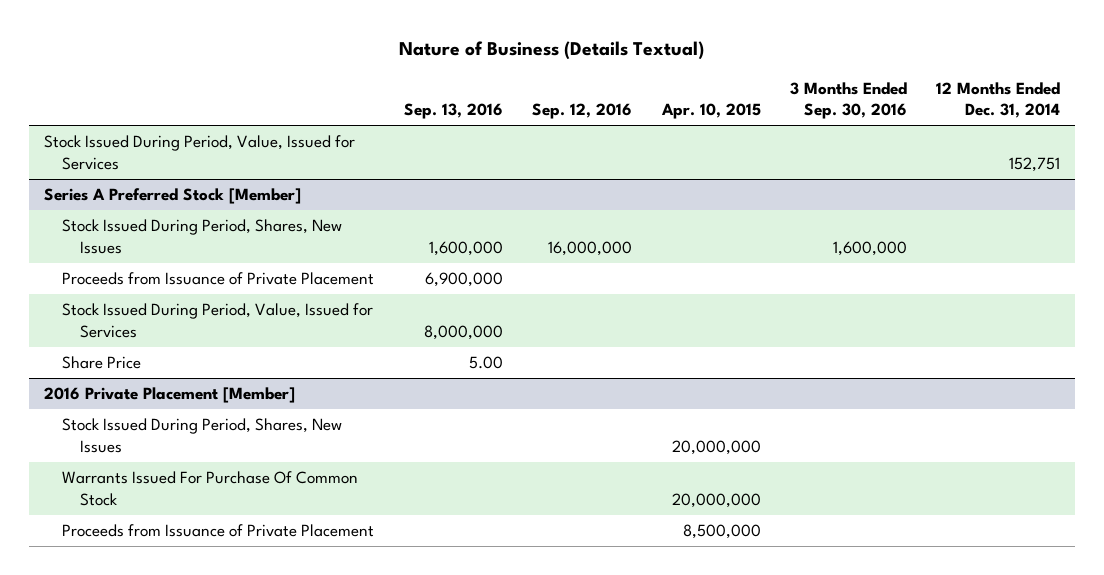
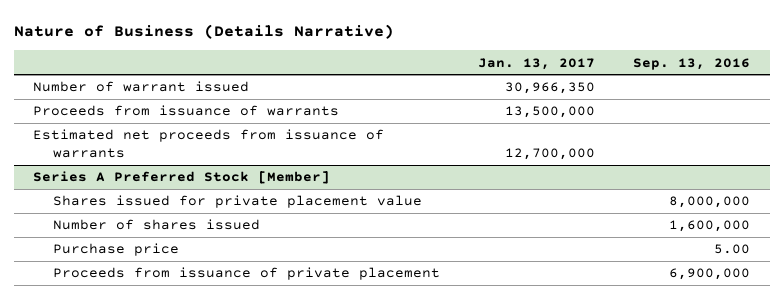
- Nature of Business (Details Textual)
+ Nature of Business (Details Narrative)
- | Sep. 13, 2016 | Sep. 12, 2016 | Apr. 10, 2015 | 3 Months Ended Sep. 30, 2016 | 12 Months Ended Dec. 31, 2014
+ | Jan. 13, 2017 | Sep. 13, 2016
- Stock Issued During Period, Value, Issued for Services | | | | | 152,751
+ Number of warrant issued | 30,966,350 |
+ Proceeds from issuance of warrants | 13,500,000 |
+ Estimated net proceeds from issuance of warrants | 12,700,000 |
@ Series A Preferred Stock [Member]
- Stock Issued During Period, Shares, New Issues | 1,600,000 | 16,000,000 | | 1,600,000 |
- Proceeds from Issuance of Private Placement | 6,900,000 | | | |
- Stock Issued During Period, Value, Issued for Services | 8,000,000 | | | |
- Share Price | 5.00 | | | |
- 2016 Private Placement [Member]
- Stock Issued During Period, Shares, New Issues | | | 20,000,000 | |
- Warrants Issued For Purchase Of Common Stock | | | 20,000,000 | |
- Proceeds from Issuance of Private Placement | | | 8,500,000 | |
@ Series A Preferred Stock [Member]
+ Shares issued for private placement value | | 8,000,000
+ Number of shares issued | | 1,600,000
+ Purchase price | | 5.00
+ Proceeds from issuance of private placement | | 6,900,000

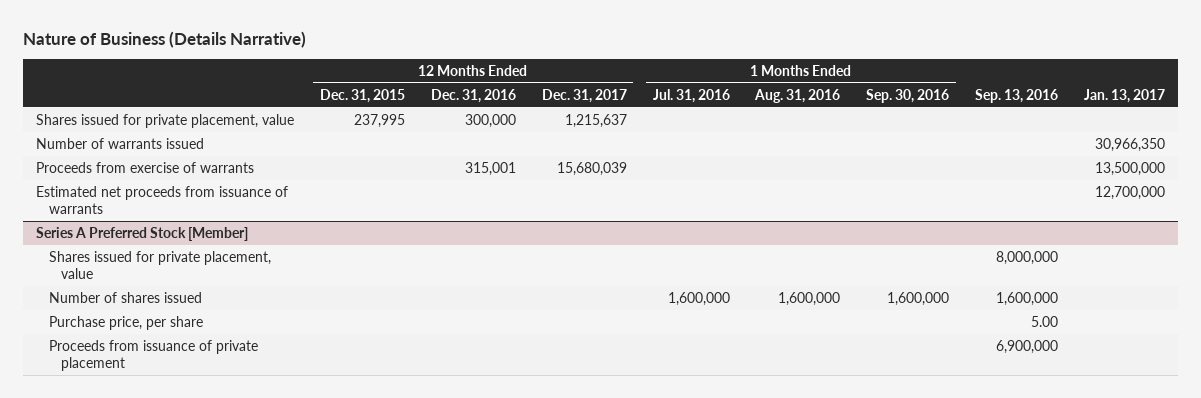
- | Jan. 13, 2017 | Sep. 13, 2016
+ | 12 Months Ended Dec. 31, 2015 | 12 Months Ended Dec. 31, 2016 | 12 Months Ended Dec. 31, 2017 | 1 Months Ended Jul. 31, 2016 | 1 Months Ended Aug. 31, 2016 | 1 Months Ended Sep. 30, 2016 | Sep. 13, 2016 | Jan. 13, 2017
- Number of warrant issued | 30,966,350 |
- Proceeds from issuance of warrants | 13,500,000 |
+ Shares issued for private placement, value | 237,995 | 300,000 | 1,215,637 | | | | |
+ Number of warrants issued | | | | | | | | 30,966,350
+ Proceeds from exercise of warrants | | 315,001 | 15,680,039 | | | | | 13,500,000
@ Series A Preferred Stock [Member]
- Shares issued for private placement value | | 8,000,000
+ Shares issued for private placement, value | | | | | | | 8,000,000 |
- Purchase price | | 5.00
+ Purchase price, per share | | | | | | | 5.00 |

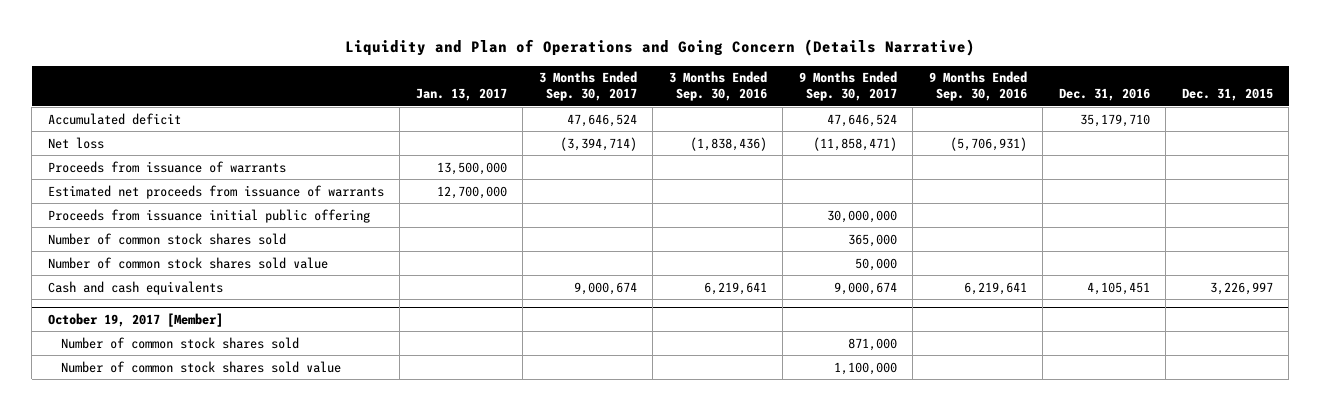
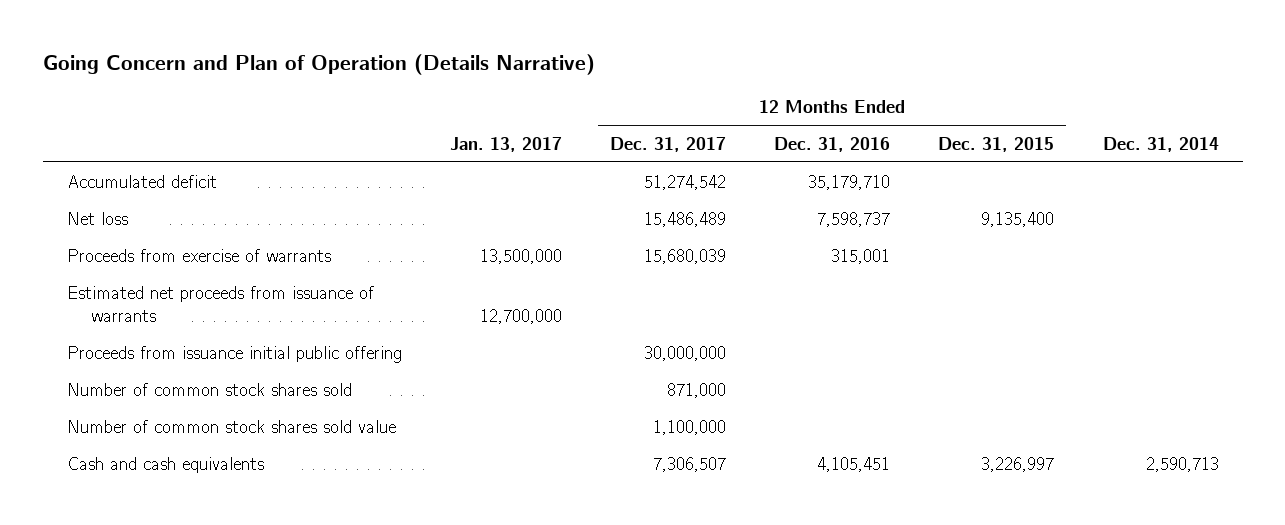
- Liquidity and Plan of Operations and Going Concern (Details Narrative)
+ Going Concern and Plan of Operation (Details Narrative)
- | Jan. 13, 2017 | 3 Months Ended Sep. 30, 2017 | 3 Months Ended Sep. 30, 2016 | 9 Months Ended Sep. 30, 2017 | 9 Months Ended Sep. 30, 2016 | Dec. 31, 2016 | Dec. 31, 2015
+ | Jan. 13, 2017 | 12 Months Ended Dec. 31, 2017 | 12 Months Ended Dec. 31, 2016 | 12 Months Ended Dec. 31, 2015 | Dec. 31, 2014
- Proceeds from issuance of warrants | 13,500,000 | | | | | |
+ Proceeds from exercise of warrants | 13,500,000 | 15,680,039 | 315,001 | |
- October 19, 2017 [Member]
- Number of common stock shares sold | | | | 871,000 | | |
- Number of common stock shares sold value | | | | 1,100,000 | | |

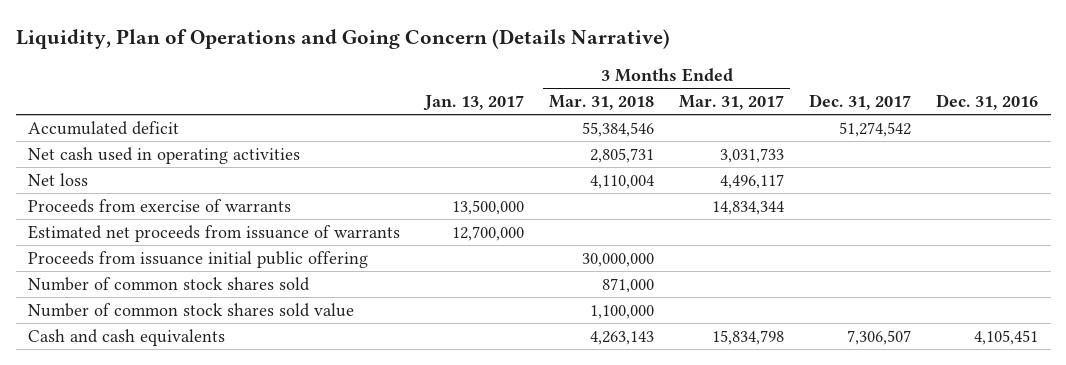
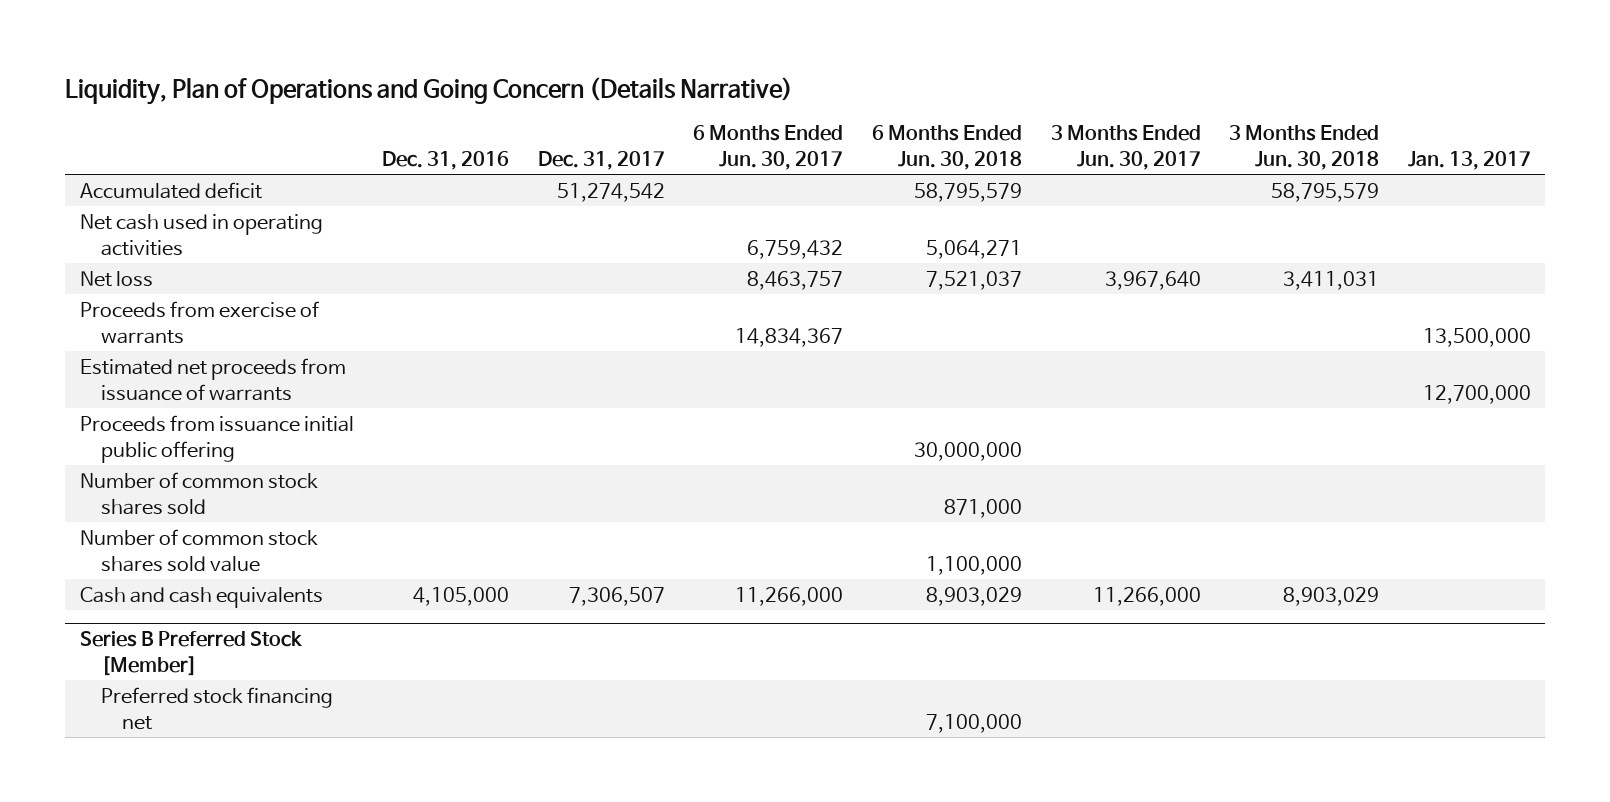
- | Jan. 13, 2017 | 3 Months Ended Mar. 31, 2018 | 3 Months Ended Mar. 31, 2017 | Dec. 31, 2017 | Dec. 31, 2016
+ | Dec. 31, 2016 | Dec. 31, 2017 | 6 Months Ended Jun. 30, 2017 | 6 Months Ended Jun. 30, 2018 | 3 Months Ended Jun. 30, 2017 | 3 Months Ended Jun. 30, 2018 | Jan. 13, 2017
- Cash and cash equivalents | | 4,263,143 | 15,834,798 | 7,306,507 | 4,105,451
+ Cash and cash equivalents | 4,105,000 | 7,306,507 | 11,266,000 | 8,903,029 | 11,266,000 | 8,903,029 |
+ Series B Preferred Stock [Member]
+ Preferred stock financing net | | | | 7,100,000 | | |

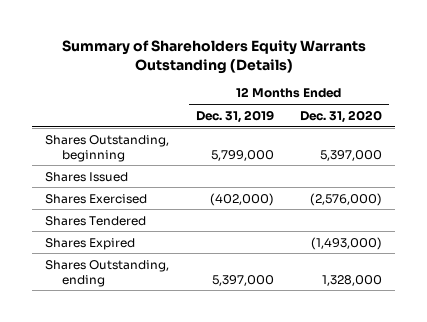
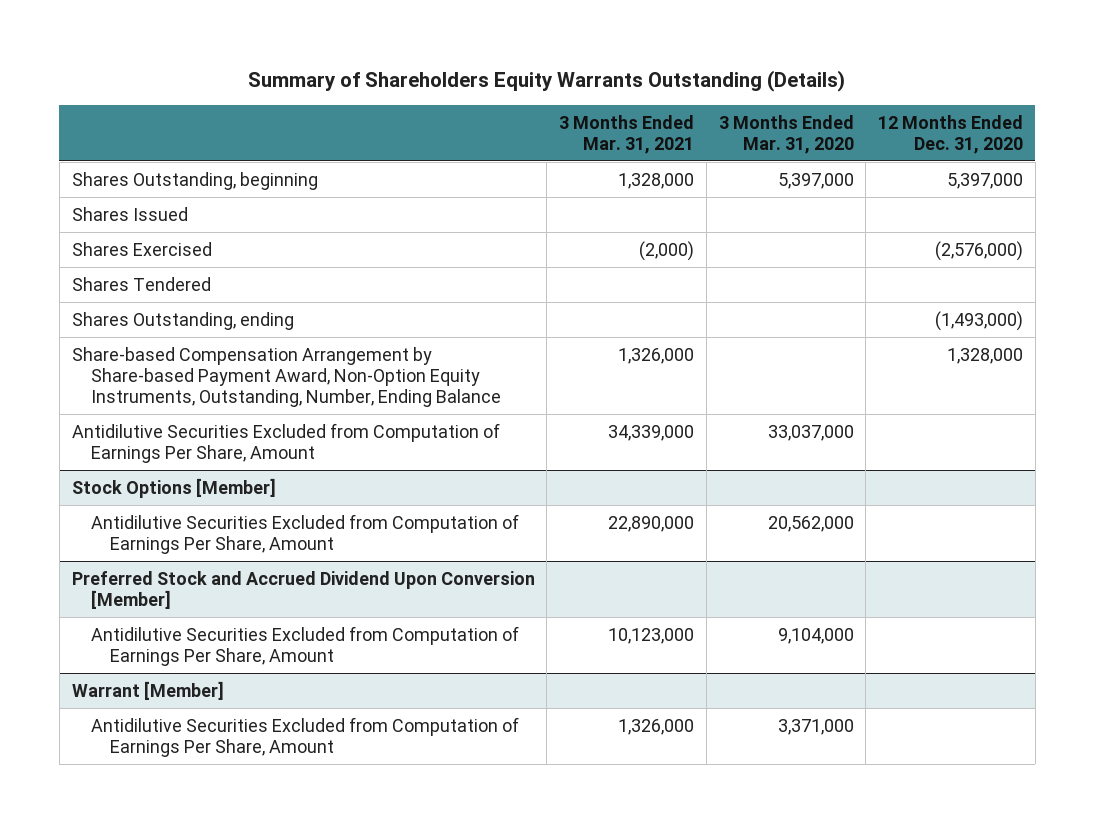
- | 12 Months Ended Dec. 31, 2019 | 12 Months Ended Dec. 31, 2020
+ | 3 Months Ended Mar. 31, 2021 | 3 Months Ended Mar. 31, 2020 | 12 Months Ended Dec. 31, 2020
- Shares Expired | | (1,493,000)
- Shares Outstanding, ending | 5,397,000 | 1,328,000
+ Shares Outstanding, ending | | | (1,493,000)
+ Share-based Compensation Arrangement by Share-based Payment Award, Non-Option Equity Instruments, Outstanding, Number, Ending Balance | 1,326,000 | | 1,328,000
+ Antidilutive Securities Excluded from Computation of Earnings Per Share, Amount | 34,339,000 | 33,037,000 |
+ Stock Options [Member]
+ Antidilutive Securities Excluded from Computation of Earnings Per Share, Amount | 22,890,000 | 20,562,000 |
+ Preferred Stock and Accrued Dividend Upon Conversion [Member]
+ Antidilutive Securities Excluded from Computation of Earnings Per Share, Amount | 10,123,000 | 9,104,000 |
+ Warrant [Member]
+ Antidilutive Securities Excluded from Computation of Earnings Per Share, Amount | 1,326,000 | 3,371,000 |

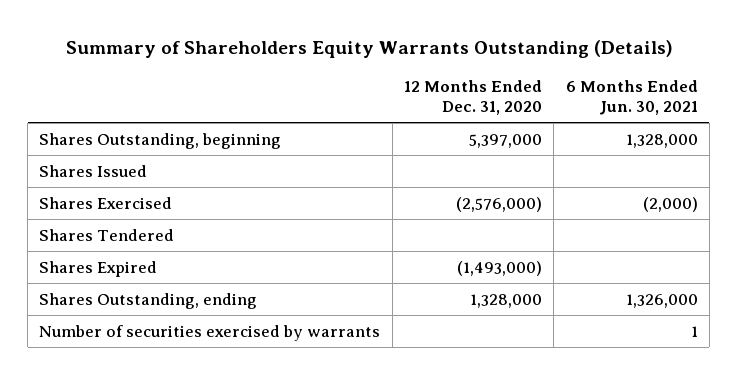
- | 3 Months Ended Mar. 31, 2021 | 3 Months Ended Mar. 31, 2020 | 12 Months Ended Dec. 31, 2020
+ | 12 Months Ended Dec. 31, 2020 | 6 Months Ended Jun. 30, 2021
- Shares Outstanding, ending | | | (1,493,000)
- Share-based Compensation Arrangement by Share-based Payment Award, Non-Option Equity Instruments, Outstanding, Number, Ending Balance | 1,326,000 | | 1,328,000
- Antidilutive Securities Excluded from Computation of Earnings Per Share, Amount | 34,339,000 | 33,037,000 |
- Stock Options [Member]
- Antidilutive Securities Excluded from Computation of Earnings Per Share, Amount | 22,890,000 | 20,562,000 |
- Preferred Stock and Accrued Dividend Upon Conversion [Member]
- Antidilutive Securities Excluded from Computation of Earnings Per Share, Amount | 10,123,000 | 9,104,000 |
- Warrant [Member]
- Antidilutive Securities Excluded from Computation of Earnings Per Share, Amount | 1,326,000 | 3,371,000 |
+ Shares Expired | (1,493,000) |
+ Shares Outstanding, ending | 1,328,000 | 1,326,000
+ Number of securities exercised by warrants | | 1

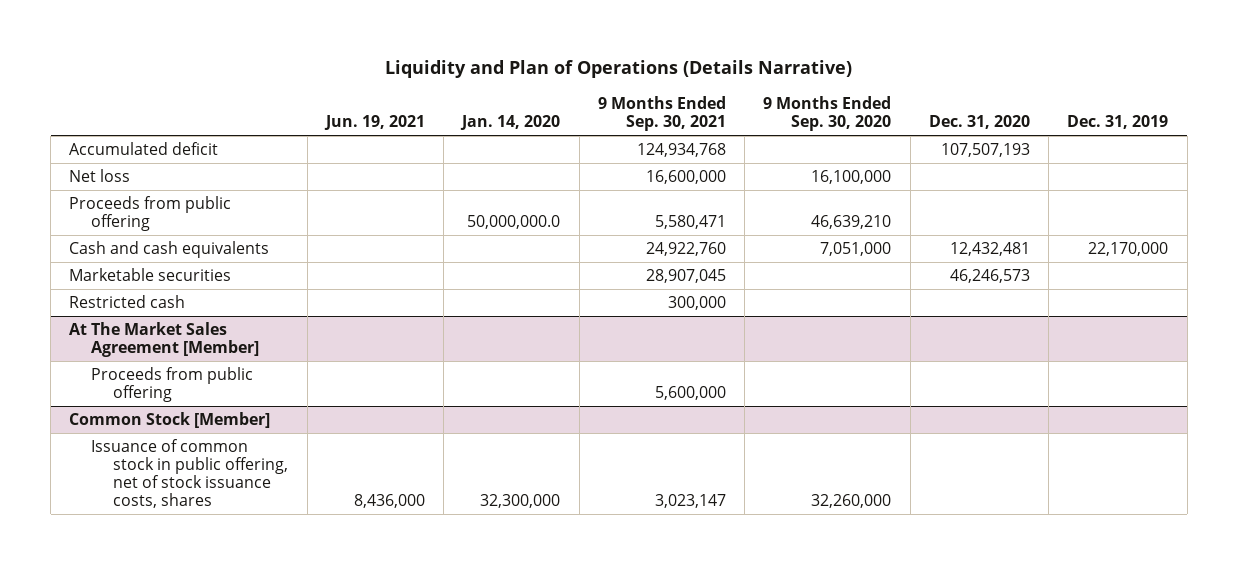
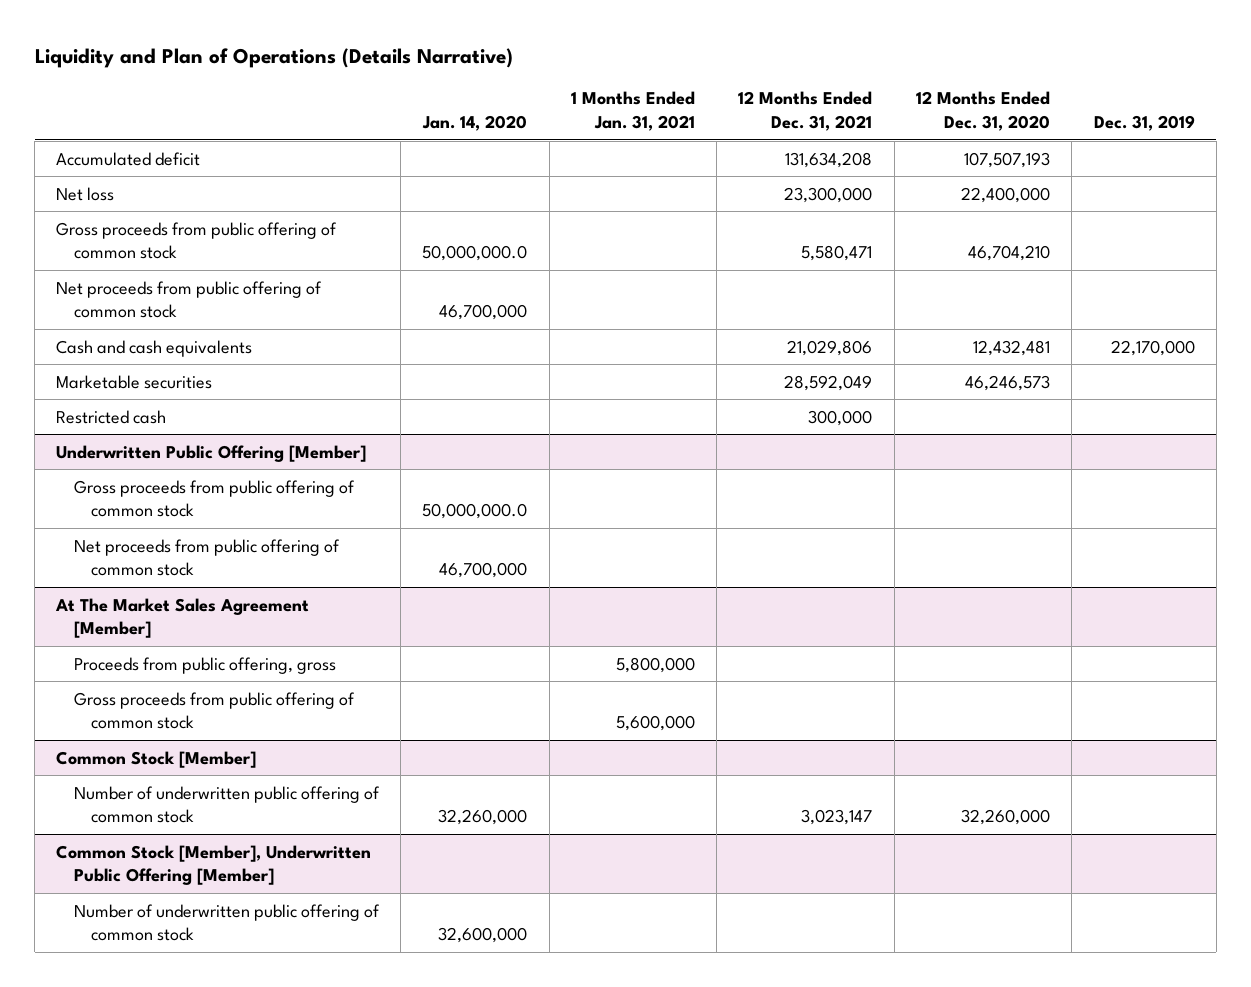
- | Jun. 19, 2021 | Jan. 14, 2020 | 9 Months Ended Sep. 30, 2021 | 9 Months Ended Sep. 30, 2020 | Dec. 31, 2020 | Dec. 31, 2019
+ | Jan. 14, 2020 | 1 Months Ended Jan. 31, 2021 | 12 Months Ended Dec. 31, 2021 | 12 Months Ended Dec. 31, 2020 | Dec. 31, 2019
- Proceeds from public offering | | 50,000,000.0 | 5,580,471 | 46,639,210 | |
+ Gross proceeds from public offering of common stock | 50,000,000.0 | | 5,580,471 | 46,704,210 |
+ Net proceeds from public offering of common stock | 46,700,000 | | | |
+ Underwritten Public Offering [Member]
+ Gross proceeds from public offering of common stock | 50,000,000.0 | | | |
+ Net proceeds from public offering of common stock | 46,700,000 | | | |
@ At The Market Sales Agreement [Member]
- Proceeds from public offering | | | 5,600,000 | | |
+ Proceeds from public offering, gross | | 5,800,000 | | |
+ Gross proceeds from public offering of common stock | | 5,600,000 | | |
@ Common Stock [Member]
- Issuance of common stock in public offering, net of stock issuance costs, shares | 8,436,000 | 32,300,000 | 3,023,147 | 32,260,000 | |
+ Number of underwritten public offering of common stock | 32,260,000 | | 3,023,147 | 32,260,000 |
+ Common Stock [Member], Underwritten Public Offering [Member]
+ Number of underwritten public offering of common stock | 32,600,000 | | | |

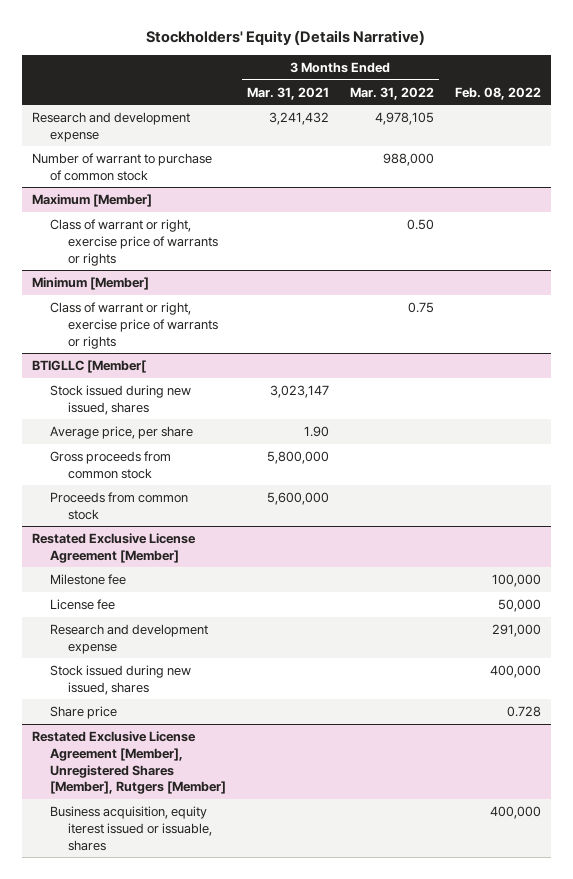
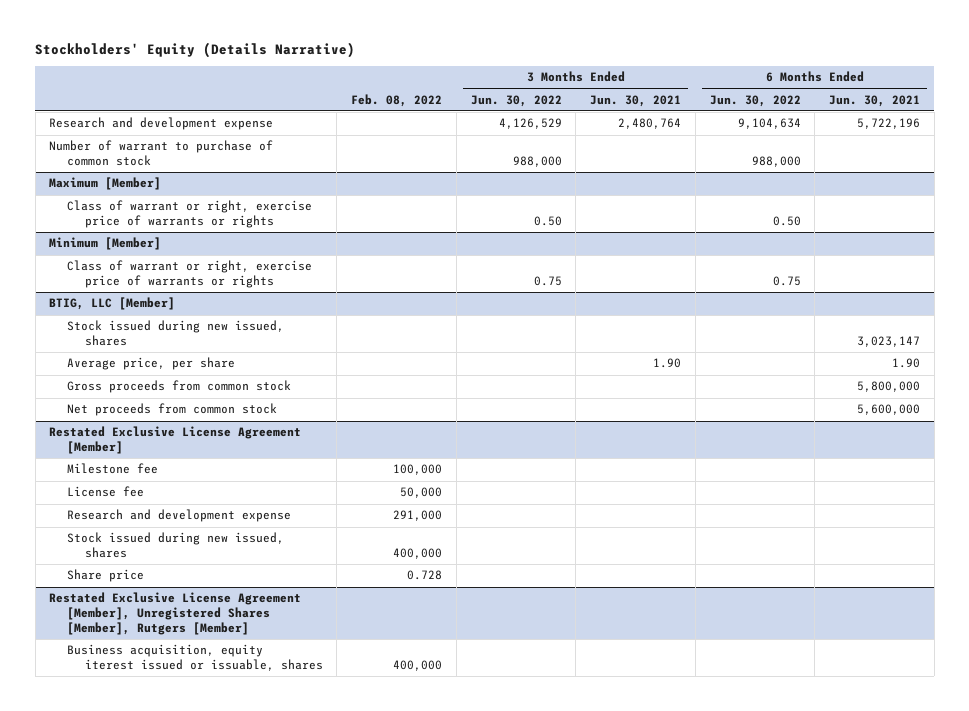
- | 3 Months Ended Mar. 31, 2021 | 3 Months Ended Mar. 31, 2022 | Feb. 08, 2022
+ | Feb. 08, 2022 | 3 Months Ended Jun. 30, 2022 | 3 Months Ended Jun. 30, 2021 | 6 Months Ended Jun. 30, 2022 | 6 Months Ended Jun. 30, 2021
- BTIGLLC [Member[
+ BTIG, LLC [Member]
- Proceeds from common stock | 5,600,000 | |
+ Net proceeds from common stock | | | | | 5,600,000

